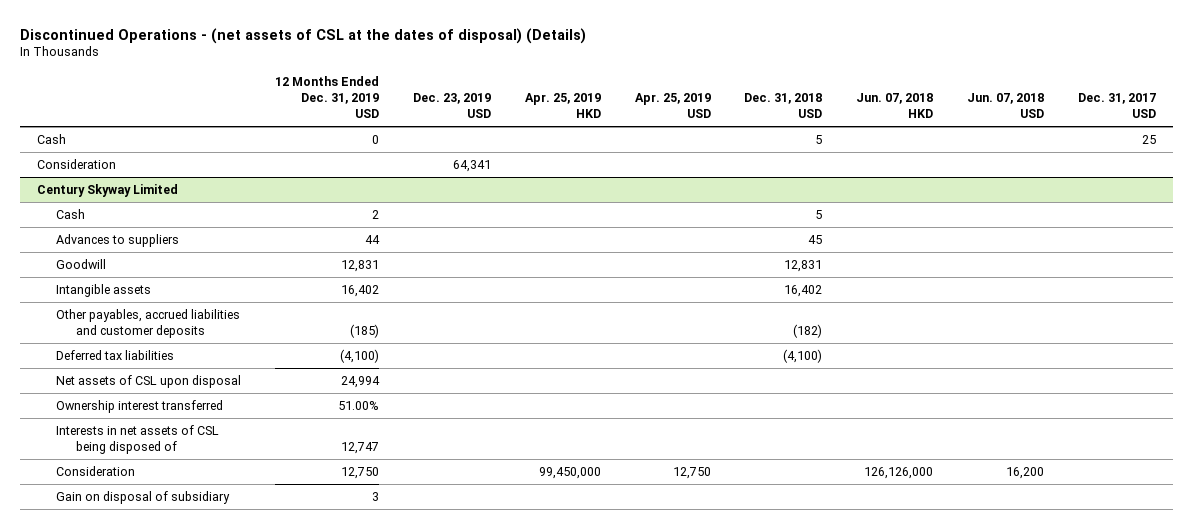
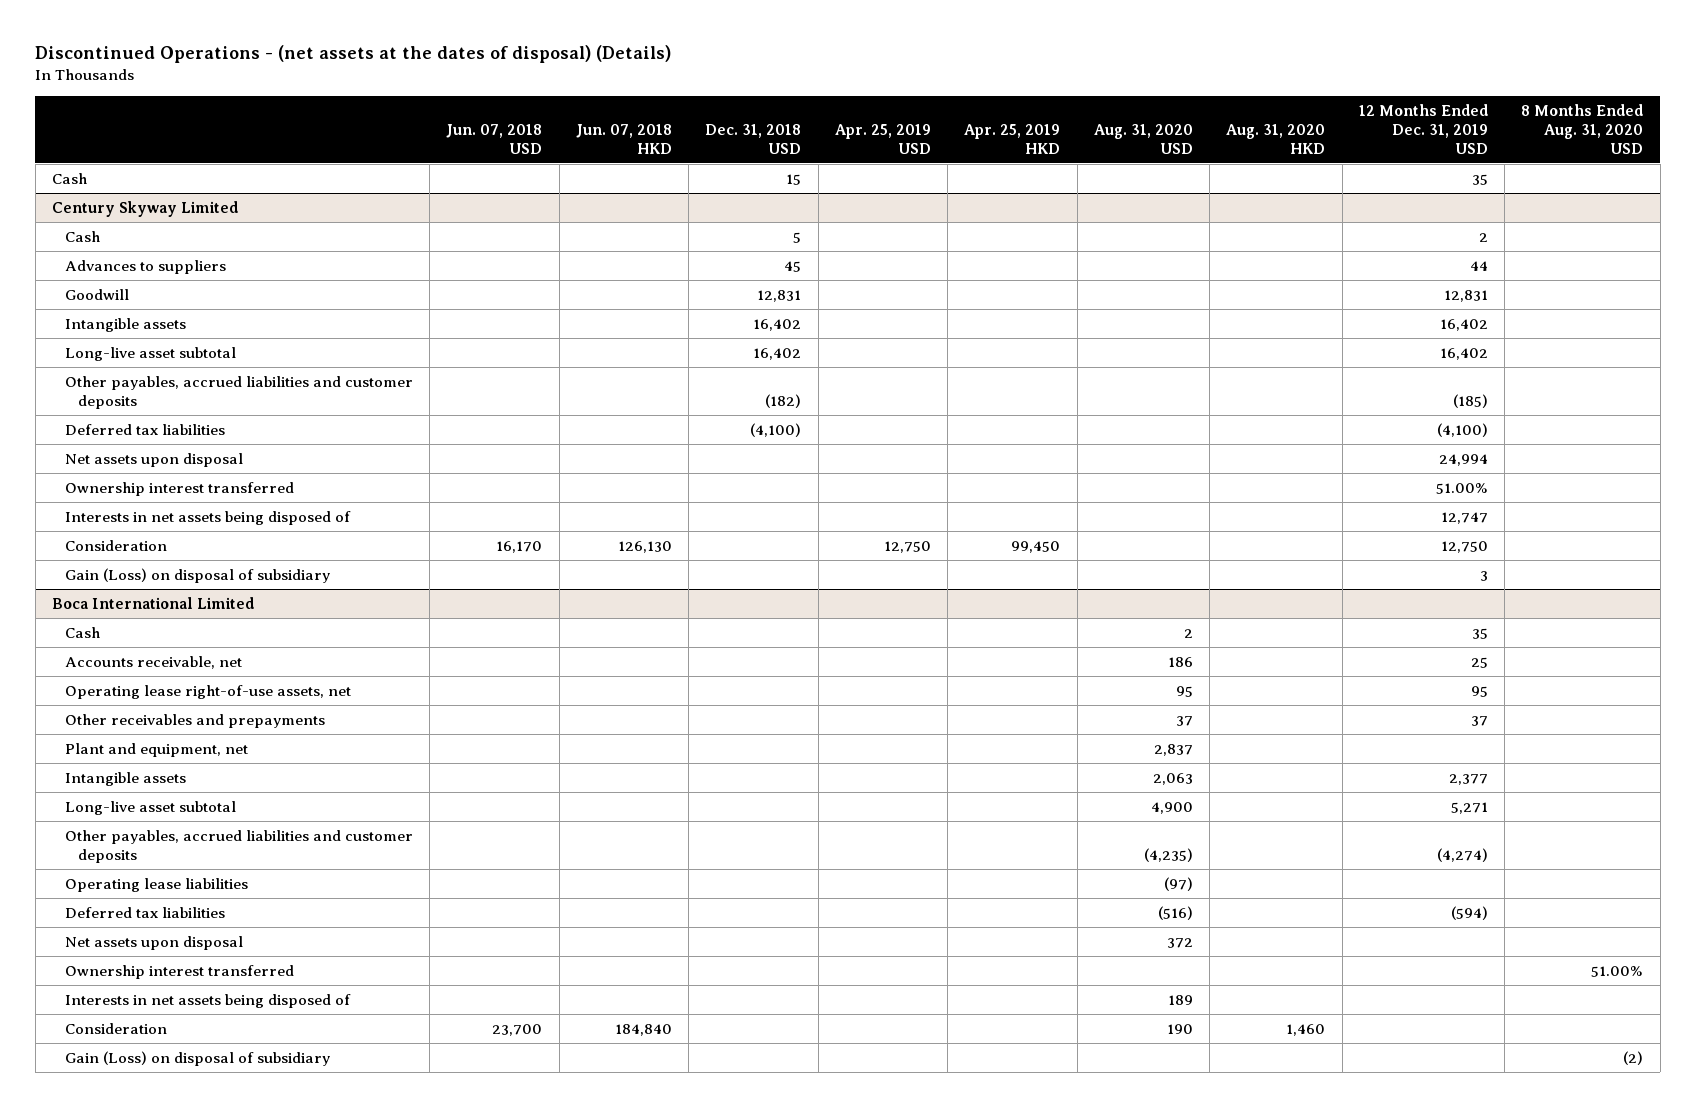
- Discontinued Operations - (net assets of CSL at the dates of disposal) (Details)
+ Discontinued Operations - (net assets at the dates of disposal) (Details)
- | 12 Months Ended Dec. 31, 2019 USD | Dec. 23, 2019 USD | Apr. 25, 2019 HKD | Apr. 25, 2019 USD | Dec. 31, 2018 USD | Jun. 07, 2018 HKD | Jun. 07, 2018 USD | Dec. 31, 2017 USD
+ | Jun. 07, 2018 USD | Jun. 07, 2018 HKD | Dec. 31, 2018 USD | Apr. 25, 2019 USD | Apr. 25, 2019 HKD | Aug. 31, 2020 USD | Aug. 31, 2020 HKD | 12 Months Ended Dec. 31, 2019 USD | 8 Months Ended Aug. 31, 2020 USD
- Cash | 0 | | | | 5 | | | 25
- Consideration | | 64,341 | | | | | |
+ Cash | | | 15 | | | | | 35 |
@ Century Skyway Limited
+ Long-live asset subtotal | | | 16,402 | | | | | 16,402 |
- Net assets of CSL upon disposal | 24,994 | | | | | | |
+ Net assets upon disposal | | | | | | | | 24,994 |
- Interests in net assets of CSL being disposed of | 12,747 | | | | | | |
- Consideration | 12,750 | | 99,450,000 | 12,750 | | 126,126,000 | 16,200 |
- Gain on disposal of subsidiary | 3 | | | | | | |
+ Interests in net assets being disposed of | | | | | | | | 12,747 |
+ Consideration | 16,170 | 126,130 | | 12,750 | 99,450 | | | 12,750 |
+ Gain (Loss) on disposal of subsidiary | | | | | | | | 3 |
+ Boca International Limited
+ Cash | | | | | | 2 | | 35 |
+ Accounts receivable, net | | | | | | 186 | | 25 |
+ Operating lease right-of-use assets, net | | | | | | 95 | | 95 |
+ Other receivables and prepayments | | | | | | 37 | | 37 |
+ Plant and equipment, net | | | | | | 2,837 | | |
+ Intangible assets | | | | | | 2,063 | | 2,377 |
+ Long-live asset subtotal | | | | | | 4,900 | | 5,271 |
+ Other payables, accrued liabilities and customer deposits | | | | | | (4,235) | | (4,274) |
+ Operating lease liabilities | | | | | | (97) | | |
+ Deferred tax liabilities | | | | | | (516) | | (594) |
+ Net assets upon disposal | | | | | | 372 | | |
+ Ownership interest transferred | | | | | | | | | 51.00%
+ Interests in net assets being disposed of | | | | | | 189 | | |
+ Consideration | 23,700 | 184,840 | | | | 190 | 1,460 | |
+ Gain (Loss) on disposal of subsidiary | | | | | | | | | (2)

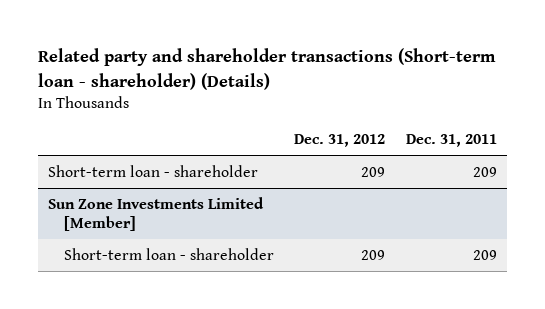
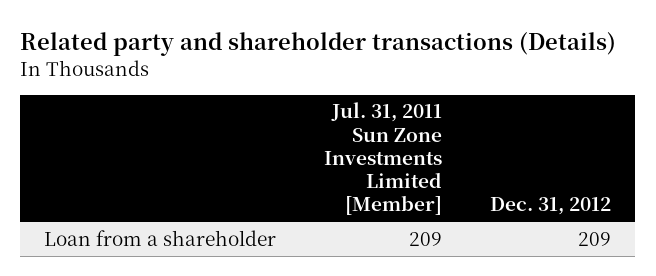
- Related party and shareholder transactions (Short-term loan - shareholder) (Details)
+ Related party and shareholder transactions (Details)
- | Dec. 31, 2012 | Dec. 31, 2011
+ | Jul. 31, 2011 Sun Zone Investments Limited [Member] | Dec. 31, 2012
- Short-term loan - shareholder | 209 | 209
- Sun Zone Investments Limited [Member]
- Short-term loan - shareholder | 209 | 209
+ Loan from a shareholder | 209 | 209

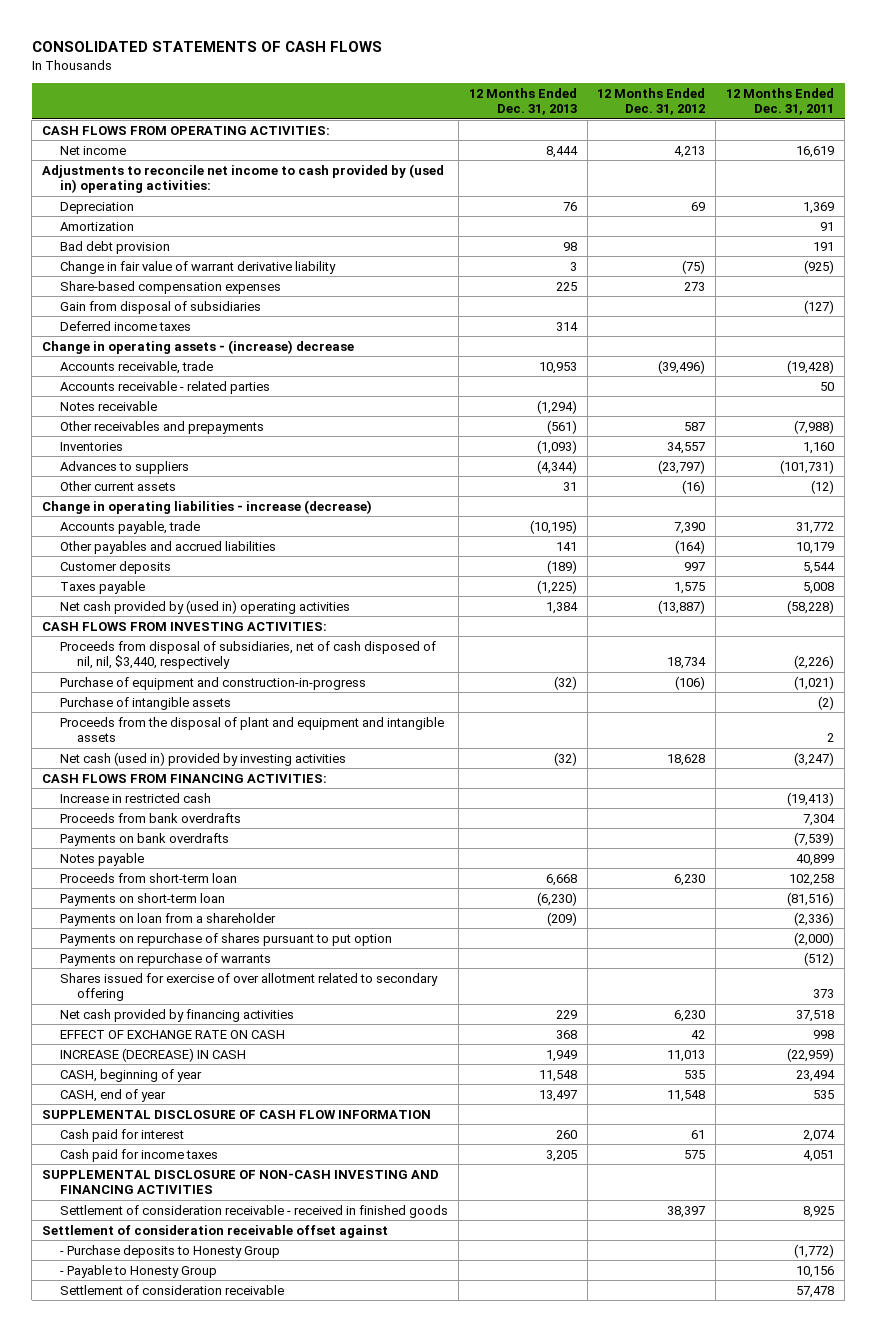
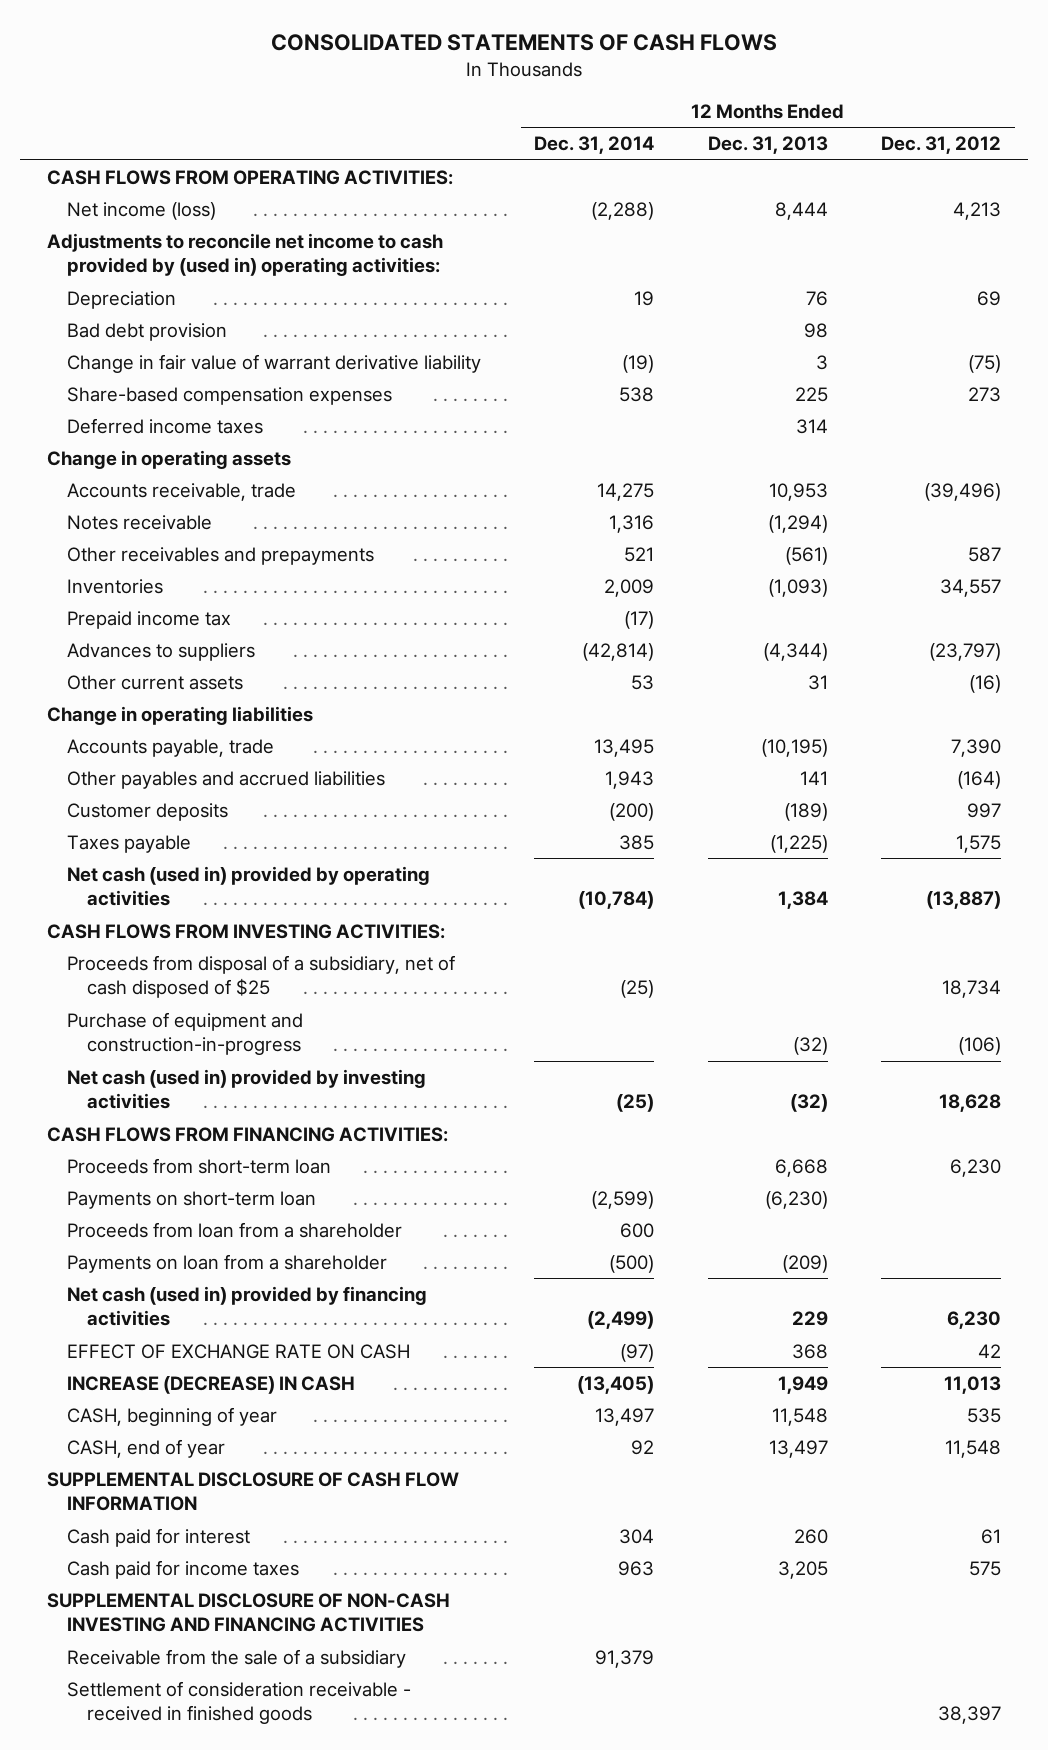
- | 12 Months Ended Dec. 31, 2013 | 12 Months Ended Dec. 31, 2012 | 12 Months Ended Dec. 31, 2011
+ | 12 Months Ended Dec. 31, 2014 | 12 Months Ended Dec. 31, 2013 | 12 Months Ended Dec. 31, 2012
- Net income | 8,444 | 4,213 | 16,619
+ Net income (loss) | (2,288) | 8,444 | 4,213
- Amortization | | | 91
- Gain from disposal of subsidiaries | | | (127)
- Change in operating assets - (increase) decrease
+ Change in operating assets
- Accounts receivable - related parties | | | 50
+ Prepaid income tax | (17) | |
- Change in operating liabilities - increase (decrease)
+ Change in operating liabilities
- Net cash provided by (used in) operating activities | 1,384 | (13,887) | (58,228)
+ Net cash (used in) provided by operating activities | (10,784) | 1,384 | (13,887)
- Proceeds from disposal of subsidiaries, net of cash disposed of nil, nil, $3,440, respectively | | 18,734 | (2,226)
+ Proceeds from disposal of a subsidiary, net of cash disposed of $25 | (25) | | 18,734
- Purchase of intangible assets | | | (2)
- Proceeds from the disposal of plant and equipment and intangible assets | | | 2
- Increase in restricted cash | | | (19,413)
- Proceeds from bank overdrafts | | | 7,304
- Payments on bank overdrafts | | | (7,539)
- Notes payable | | | 40,899
+ Proceeds from loan from a shareholder | 600 | |
- Payments on repurchase of shares pursuant to put option | | | (2,000)
- Payments on repurchase of warrants | | | (512)
- Shares issued for exercise of over allotment related to secondary offering | | | 373
- Net cash provided by financing activities | 229 | 6,230 | 37,518
+ Net cash (used in) provided by financing activities | (2,499) | 229 | 6,230
+ Receivable from the sale of a subsidiary | 91,379 | |
- Settlement of consideration receivable offset against
- - Purchase deposits to Honesty Group | | | (1,772)
- - Payable to Honesty Group | | | 10,156
- Settlement of consideration receivable | | | 57,478

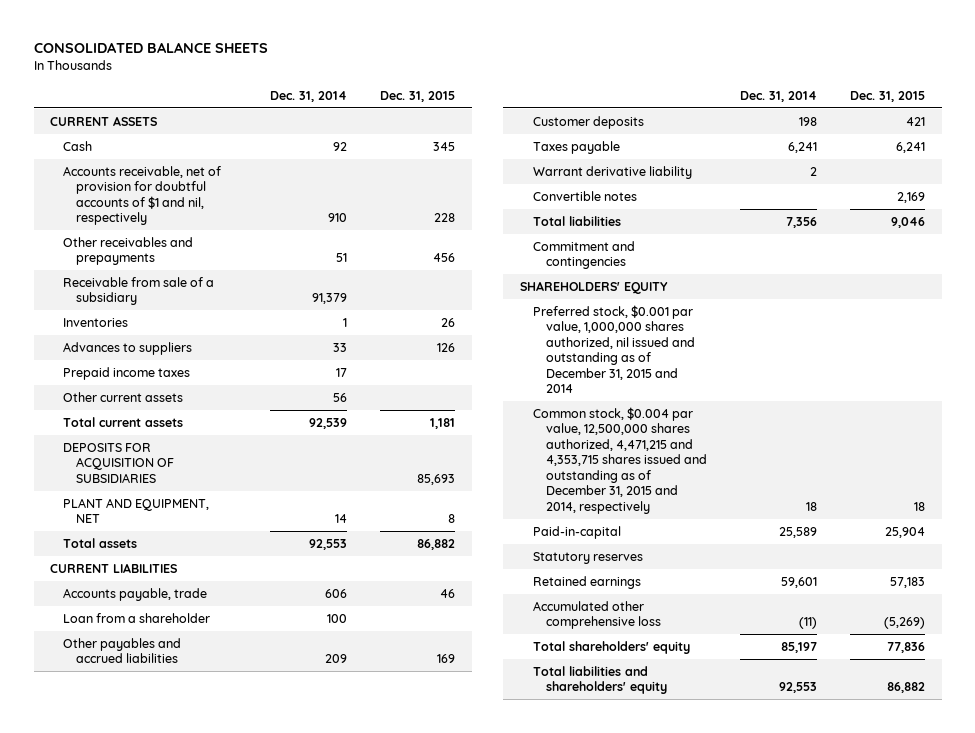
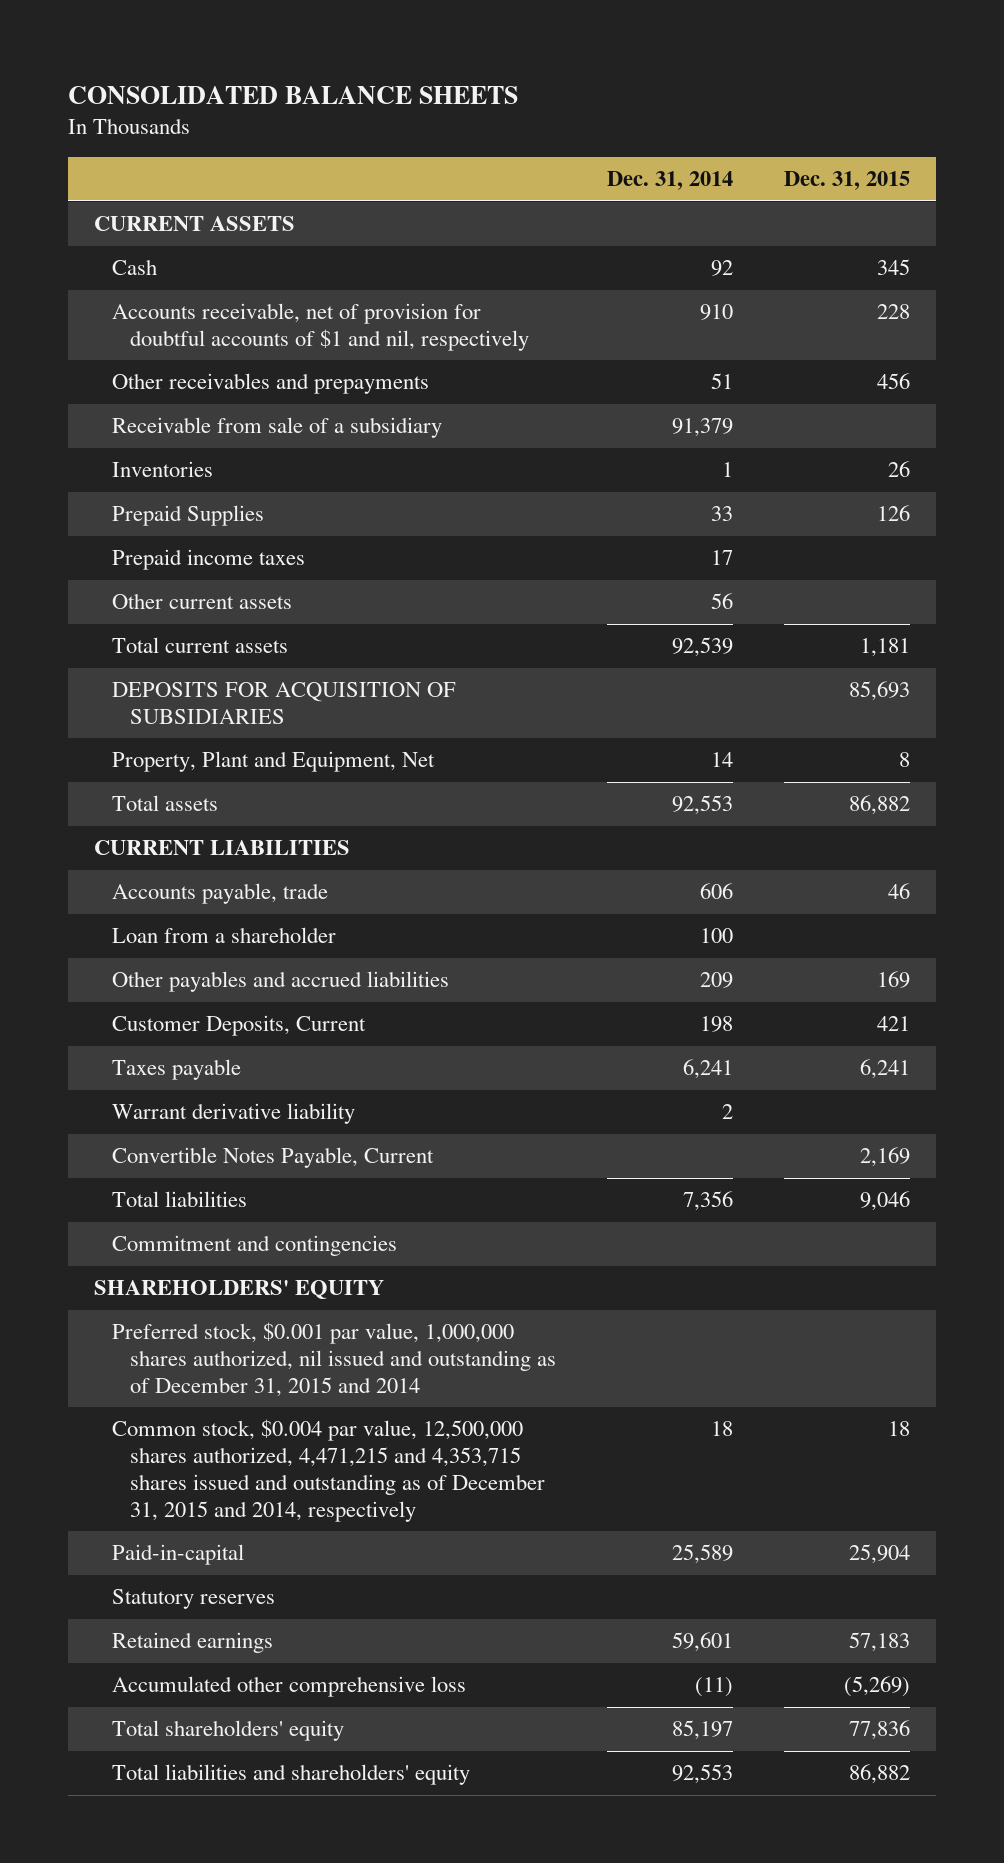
- Advances to suppliers | 33 | 126
+ Prepaid Supplies | 33 | 126
- PLANT AND EQUIPMENT, NET | 14 | 8
+ Property, Plant and Equipment, Net | 14 | 8
- Customer deposits | 198 | 421
+ Customer Deposits, Current | 198 | 421
- Convertible notes | | 2,169
+ Convertible Notes Payable, Current | | 2,169

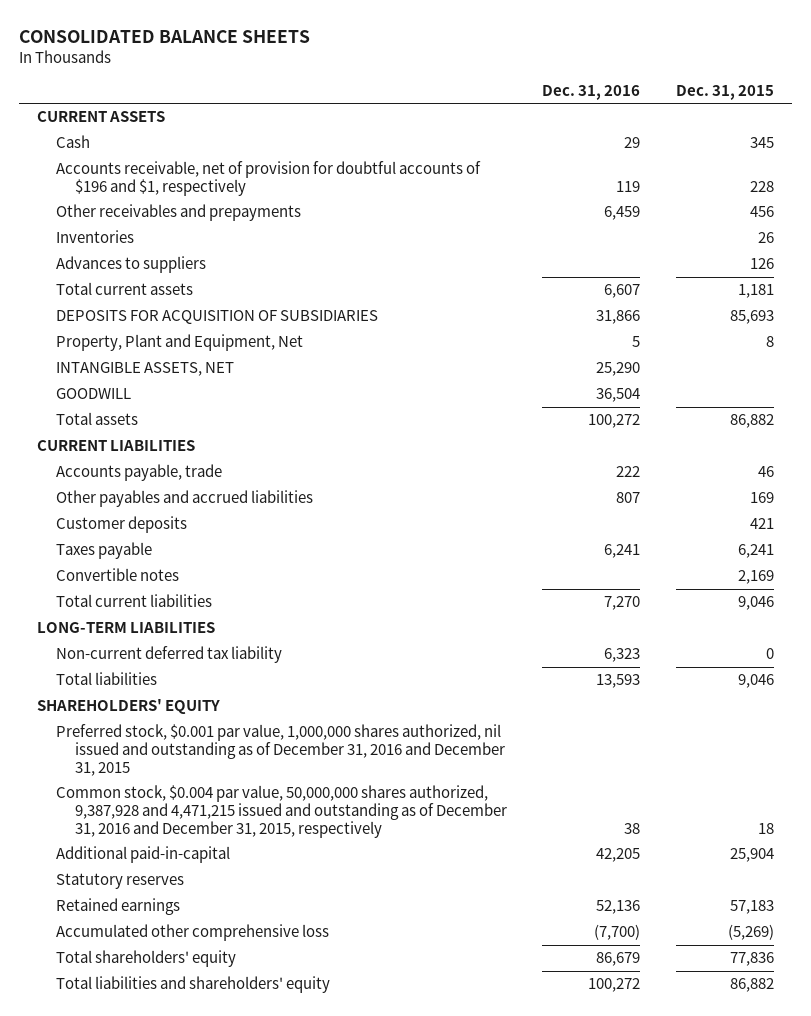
- | Dec. 31, 2014 | Dec. 31, 2015
+ | Dec. 31, 2016 | Dec. 31, 2015
- Accounts receivable, net of provision for doubtful accounts of $1 and nil, respectively | 910 | 228
+ Accounts receivable, net of provision for doubtful accounts of $196 and $1, respectively | 119 | 228
- Receivable from sale of a subsidiary | 91,379 |
- Prepaid Supplies | 33 | 126
- Prepaid income taxes | 17 |
- Other current assets | 56 |
+ Advances to suppliers | | 126
+ INTANGIBLE ASSETS, NET | 25,290 |
+ GOODWILL | 36,504 |
- Loan from a shareholder | 100 |
- Customer Deposits, Current | 198 | 421
+ Customer deposits | | 421
- Warrant derivative liability | 2 |
- Convertible Notes Payable, Current | | 2,169
+ Convertible notes | | 2,169
+ Total current liabilities | 7,270 | 9,046
+ LONG-TERM LIABILITIES
+ Non-current deferred tax liability | 6,323 | 0
- Commitment and contingencies
- Preferred stock, $0.001 par value, 1,000,000 shares authorized, nil issued and outstanding as of December 31, 2015 and 2014
- Common stock, $0.004 par value, 12,500,000 shares authorized, 4,471,215 and 4,353,715 shares issued and outstanding as of December 31, 2015 and 2014, respectively | 18 | 18
- Paid-in-capital | 25,589 | 25,904
+ Preferred stock, $0.001 par value, 1,000,000 shares authorized, nil issued and outstanding as of December 31, 2016 and December 31, 2015
+ Common stock, $0.004 par value, 50,000,000 shares authorized, 9,387,928 and 4,471,215 issued and outstanding as of December 31, 2016 and December 31, 2015, respectively | 38 | 18
+ Additional paid-in-capital | 42,205 | 25,904

